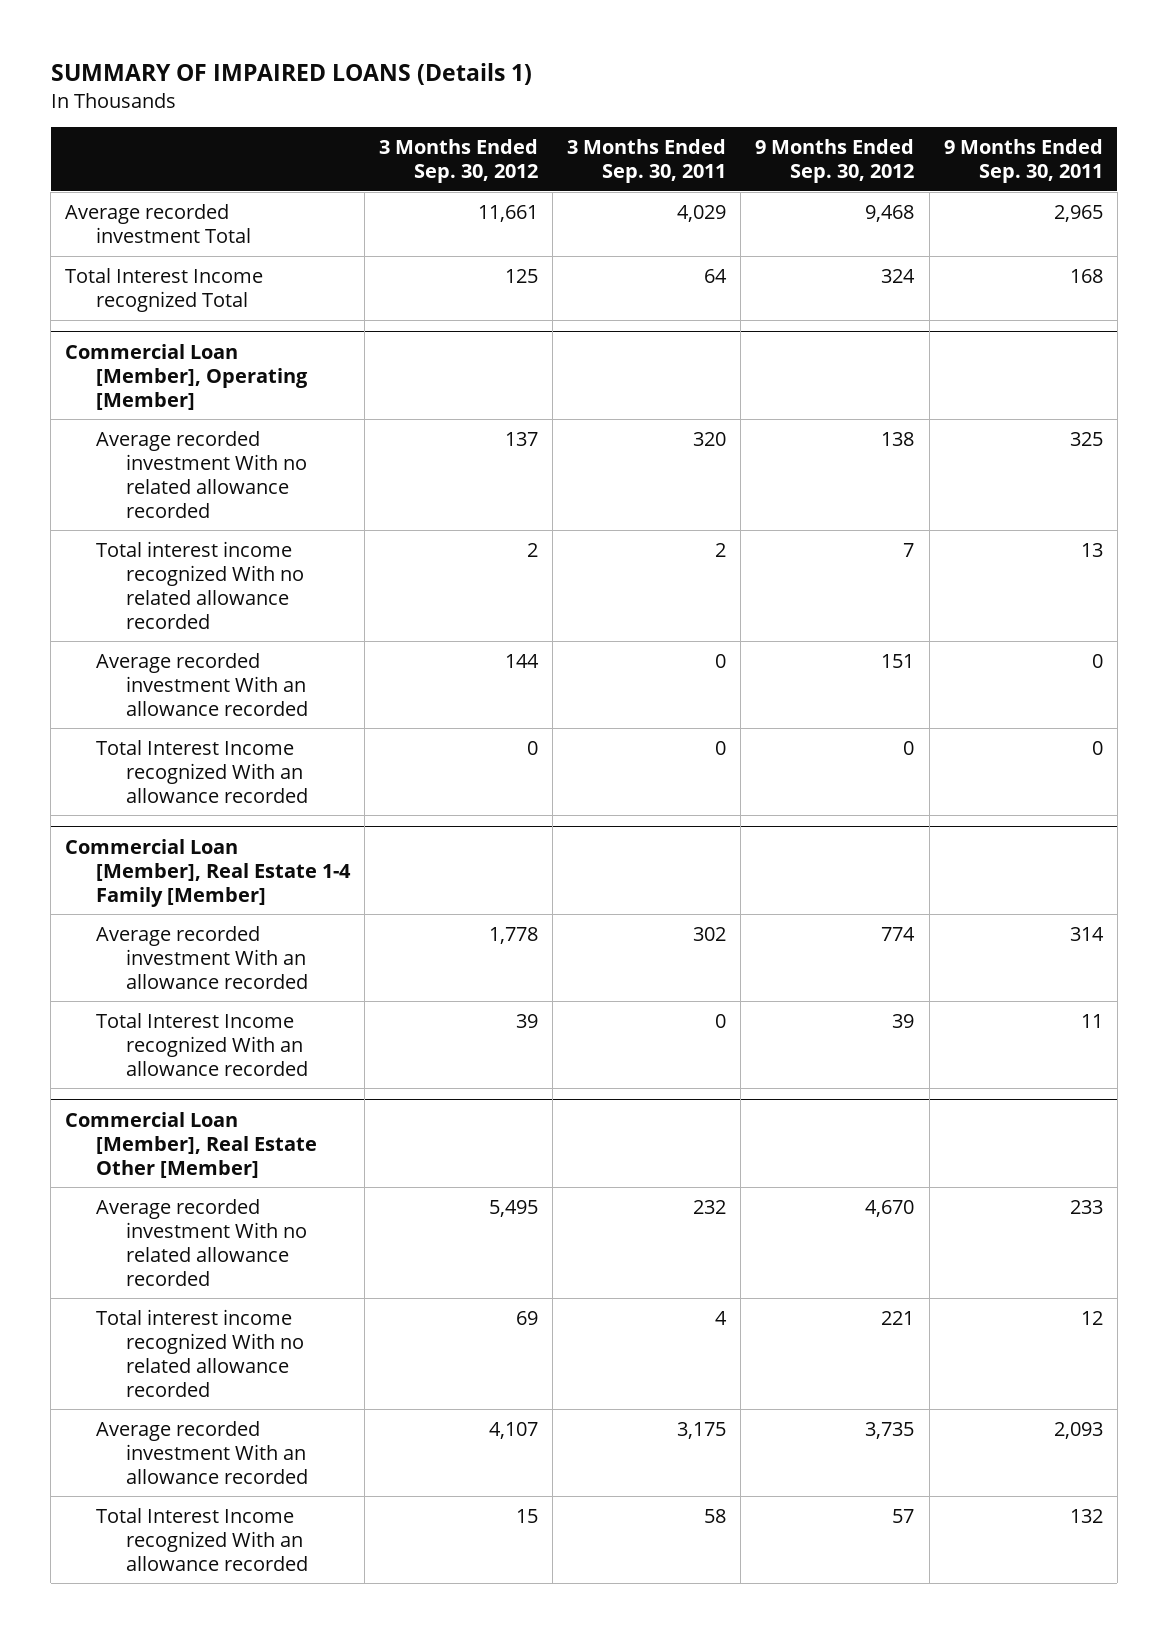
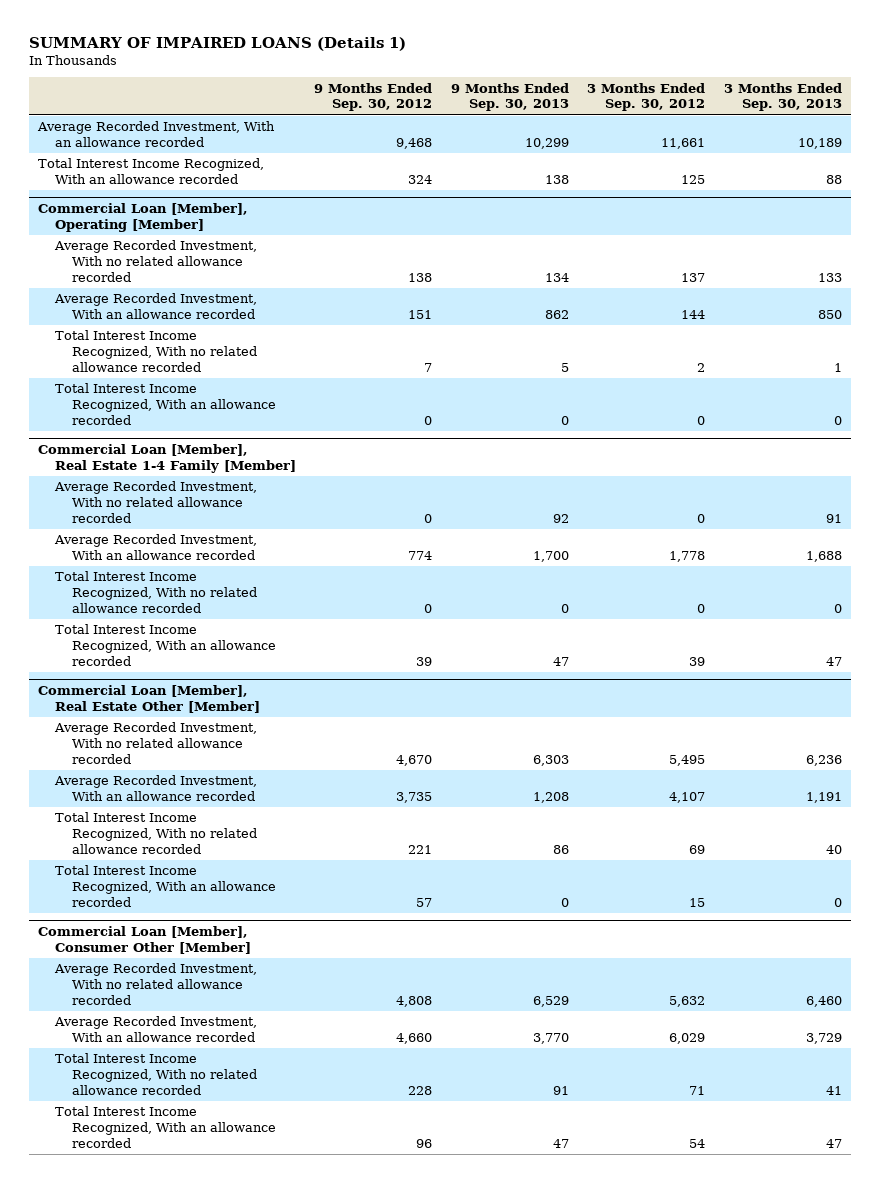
- | 3 Months Ended Sep. 30, 2012 | 3 Months Ended Sep. 30, 2011 | 9 Months Ended Sep. 30, 2012 | 9 Months Ended Sep. 30, 2011
+ | 9 Months Ended Sep. 30, 2012 | 9 Months Ended Sep. 30, 2013 | 3 Months Ended Sep. 30, 2012 | 3 Months Ended Sep. 30, 2013
- Average recorded investment Total | 11,661 | 4,029 | 9,468 | 2,965
- Total Interest Income recognized Total | 125 | 64 | 324 | 168
+ Average Recorded Investment, With an allowance recorded | 9,468 | 10,299 | 11,661 | 10,189
+ Total Interest Income Recognized, With an allowance recorded | 324 | 138 | 125 | 88
@ Commercial Loan [Member], Operating [Member]
- Average recorded investment With no related allowance recorded | 137 | 320 | 138 | 325
- Total interest income recognized With no related allowance recorded | 2 | 2 | 7 | 13
- Average recorded investment With an allowance recorded | 144 | 0 | 151 | 0
- Total Interest Income recognized With an allowance recorded | 0 | 0 | 0 | 0
+ Average Recorded Investment, With no related allowance recorded | 138 | 134 | 137 | 133
+ Average Recorded Investment, With an allowance recorded | 151 | 862 | 144 | 850
+ Total Interest Income Recognized, With no related allowance recorded | 7 | 5 | 2 | 1
+ Total Interest Income Recognized, With an allowance recorded | 0 | 0 | 0 | 0
@ Commercial Loan [Member], Real Estate 1-4 Family [Member]
- Average recorded investment With an allowance recorded | 1,778 | 302 | 774 | 314
- Total Interest Income recognized With an allowance recorded | 39 | 0 | 39 | 11
+ Average Recorded Investment, With no related allowance recorded | 0 | 92 | 0 | 91
+ Average Recorded Investment, With an allowance recorded | 774 | 1,700 | 1,778 | 1,688
+ Total Interest Income Recognized, With no related allowance recorded | 0 | 0 | 0 | 0
+ Total Interest Income Recognized, With an allowance recorded | 39 | 47 | 39 | 47
@ Commercial Loan [Member], Real Estate Other [Member]
- Average recorded investment With no related allowance recorded | 5,495 | 232 | 4,670 | 233
- Total interest income recognized With no related allowance recorded | 69 | 4 | 221 | 12
- Average recorded investment With an allowance recorded | 4,107 | 3,175 | 3,735 | 2,093
- Total Interest Income recognized With an allowance recorded | 15 | 58 | 57 | 132
+ Average Recorded Investment, With no related allowance recorded | 4,670 | 6,303 | 5,495 | 6,236
+ Average Recorded Investment, With an allowance recorded | 3,735 | 1,208 | 4,107 | 1,191
+ Total Interest Income Recognized, With no related allowance recorded | 221 | 86 | 69 | 40
+ Total Interest Income Recognized, With an allowance recorded | 57 | 0 | 15 | 0
+ Commercial Loan [Member], Consumer Other [Member]
+ Average Recorded Investment, With no related allowance recorded | 4,808 | 6,529 | 5,632 | 6,460
+ Average Recorded Investment, With an allowance recorded | 4,660 | 3,770 | 6,029 | 3,729
+ Total Interest Income Recognized, With no related allowance recorded | 228 | 91 | 71 | 41
+ Total Interest Income Recognized, With an allowance recorded | 96 | 47 | 54 | 47

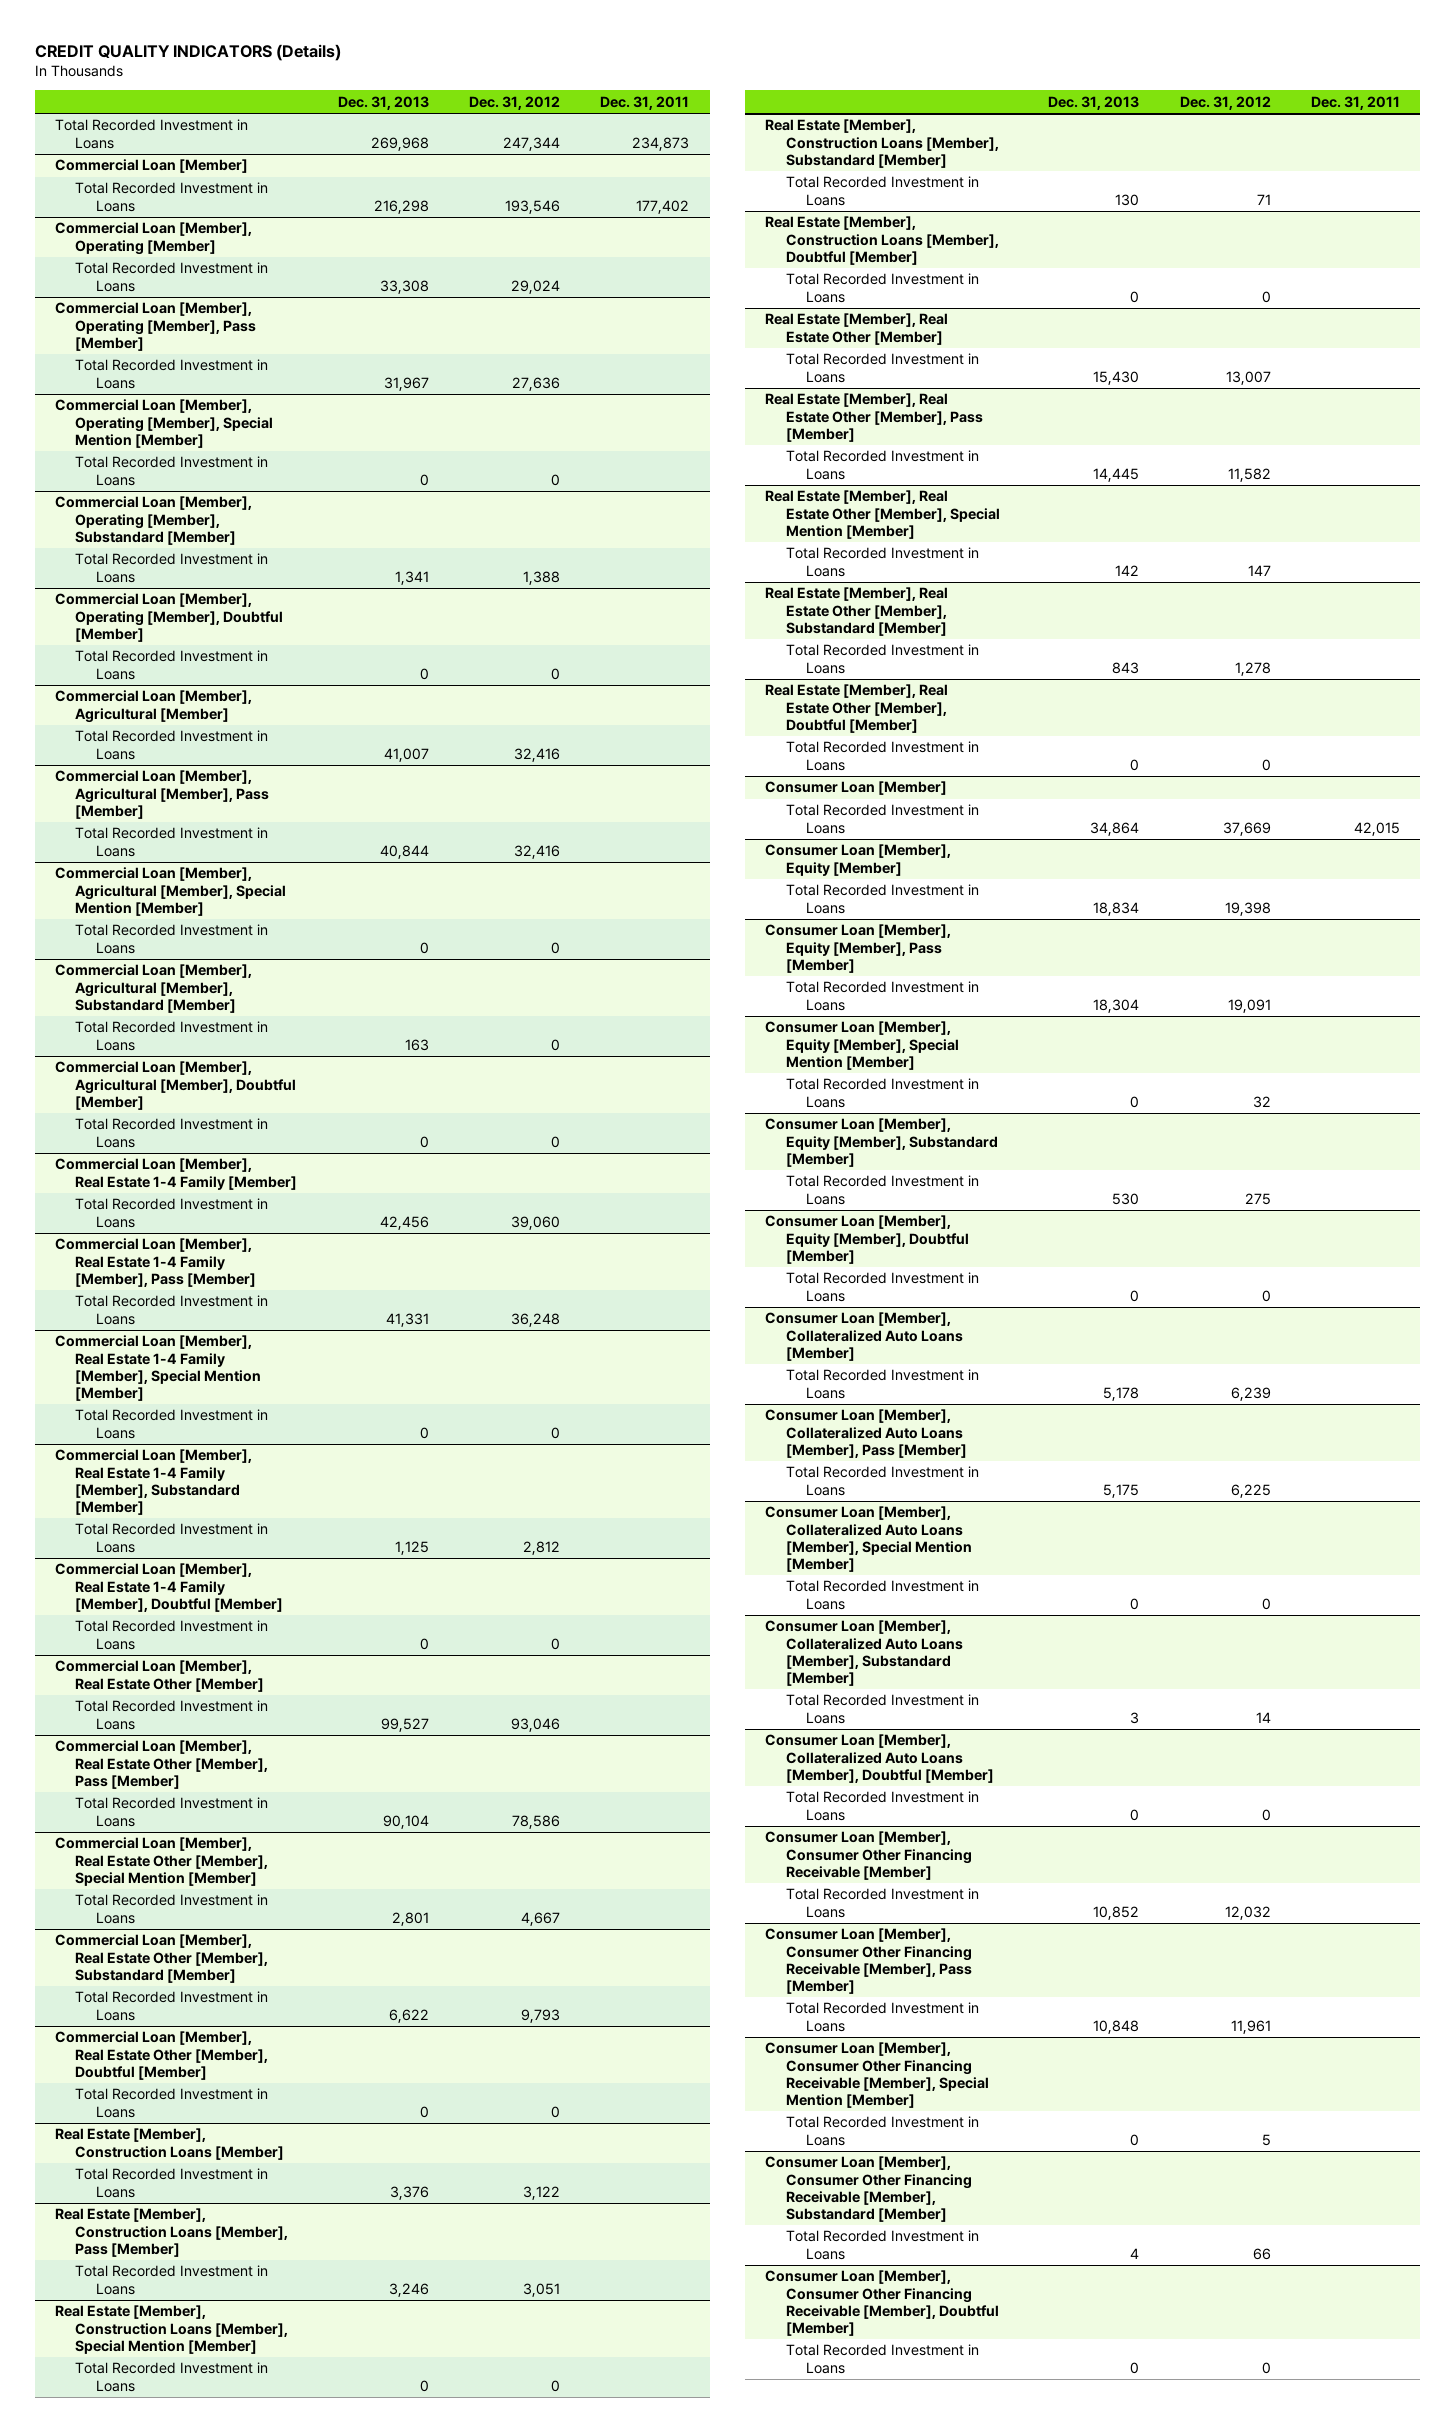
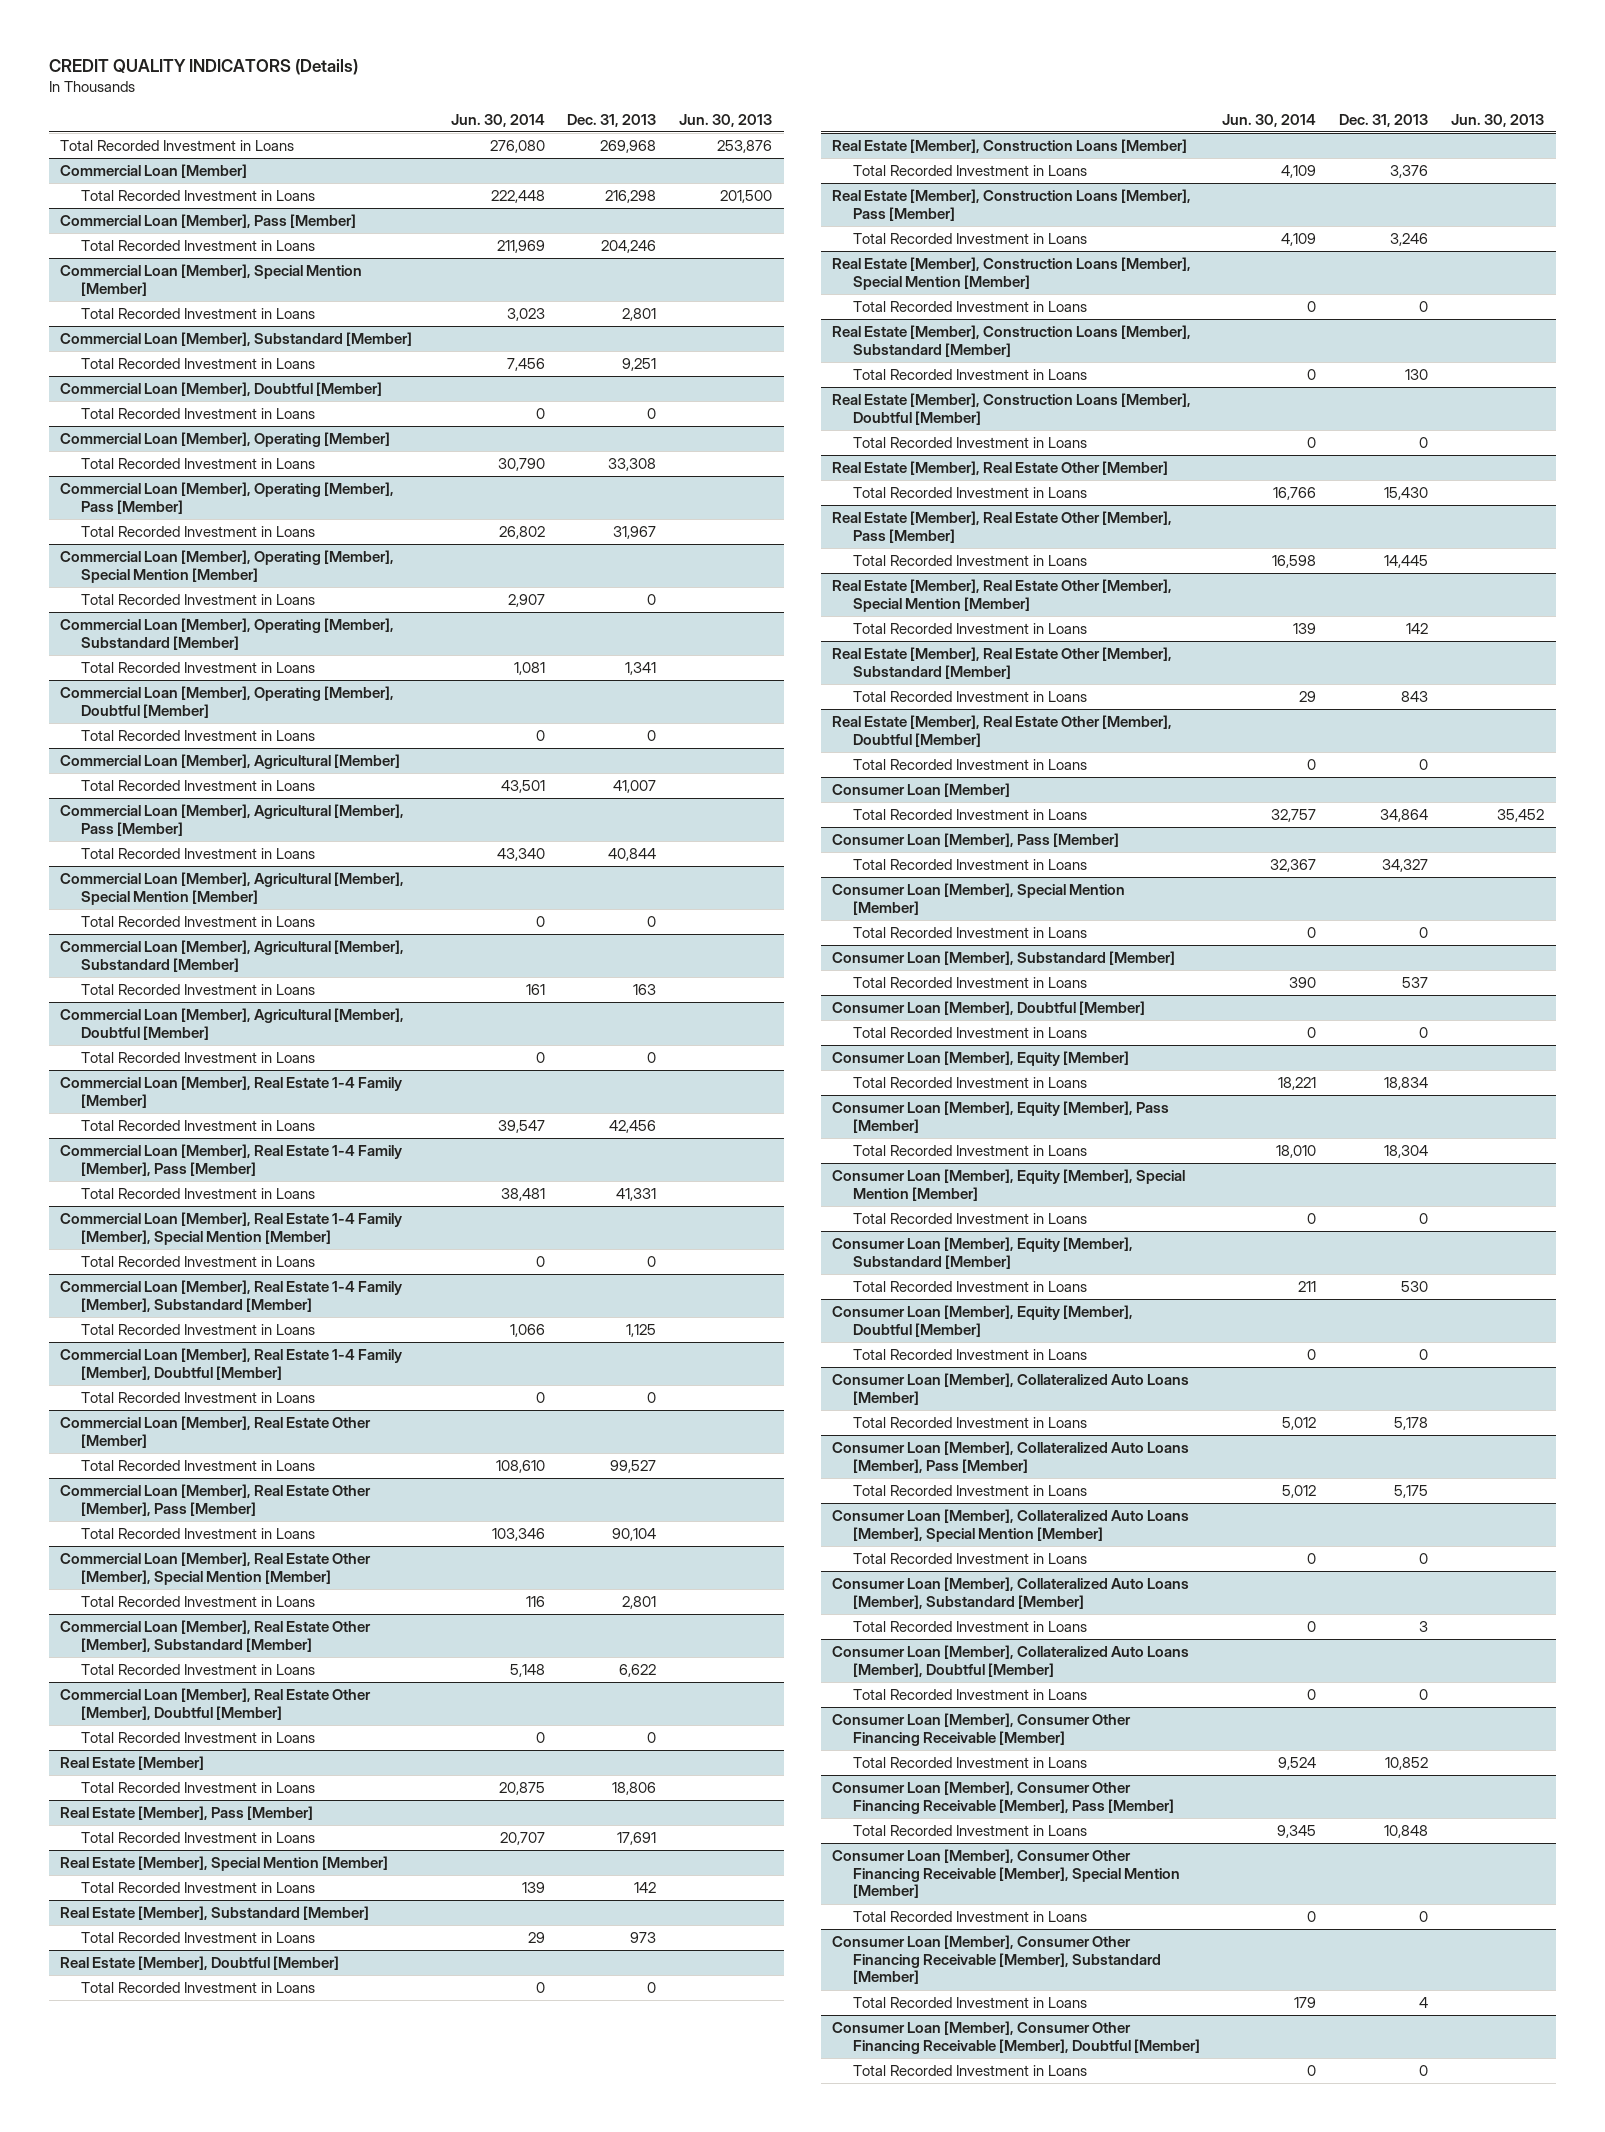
- | Dec. 31, 2013 | Dec. 31, 2012 | Dec. 31, 2011
+ | Jun. 30, 2014 | Dec. 31, 2013 | Jun. 30, 2013
+ Commercial Loan [Member], Pass [Member]
+ Total Recorded Investment in Loans | 211,969 | 204,246 |
+ Commercial Loan [Member], Special Mention [Member]
+ Total Recorded Investment in Loans | 3,023 | 2,801 |
+ Commercial Loan [Member], Substandard [Member]
+ Total Recorded Investment in Loans | 7,456 | 9,251 |
+ Commercial Loan [Member], Doubtful [Member]
+ Total Recorded Investment in Loans | 0 | 0 |
+ Real Estate [Member]
+ Total Recorded Investment in Loans | 20,875 | 18,806 |
+ Real Estate [Member], Pass [Member]
+ Total Recorded Investment in Loans | 20,707 | 17,691 |
+ Real Estate [Member], Special Mention [Member]
+ Total Recorded Investment in Loans | 139 | 142 |
+ Real Estate [Member], Substandard [Member]
+ Total Recorded Investment in Loans | 29 | 973 |
+ Real Estate [Member], Doubtful [Member]
+ Total Recorded Investment in Loans | 0 | 0 |
+ Consumer Loan [Member], Pass [Member]
+ Total Recorded Investment in Loans | 32,367 | 34,327 |
+ Consumer Loan [Member], Special Mention [Member]
+ Total Recorded Investment in Loans | 0 | 0 |
+ Consumer Loan [Member], Substandard [Member]
+ Total Recorded Investment in Loans | 390 | 537 |
+ Consumer Loan [Member], Doubtful [Member]
+ Total Recorded Investment in Loans | 0 | 0 |

